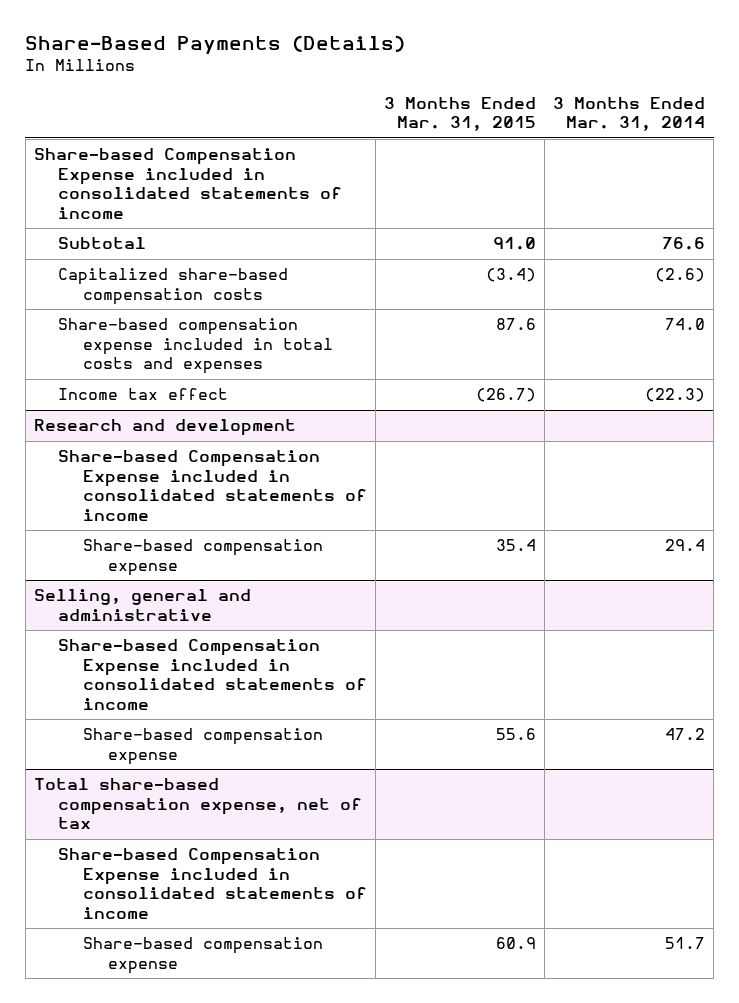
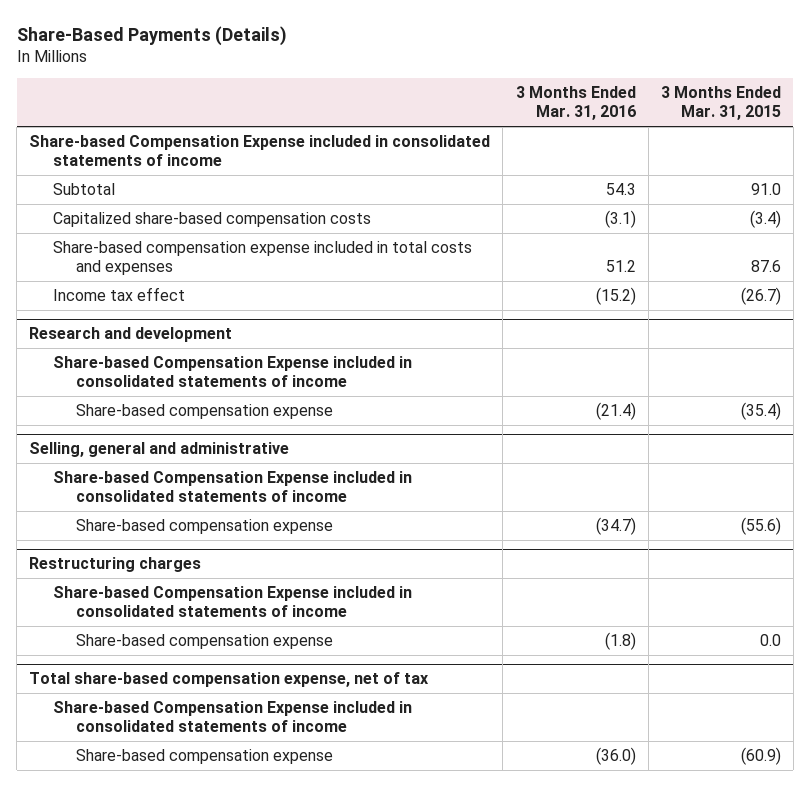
- | 3 Months Ended Mar. 31, 2015 | 3 Months Ended Mar. 31, 2014
+ | 3 Months Ended Mar. 31, 2016 | 3 Months Ended Mar. 31, 2015
@ Research and development
- Share-based compensation expense | 35.4 | 29.4
+ Share-based compensation expense | (21.4) | (35.4)
@ Selling, general and administrative
- Share-based compensation expense | 55.6 | 47.2
+ Share-based compensation expense | (34.7) | (55.6)
+ Restructuring charges
+ Share-based Compensation Expense included in consolidated statements of income
+ Share-based compensation expense | (1.8) | 0.0
@ Total share-based compensation expense, net of tax
- Share-based compensation expense | 60.9 | 51.7
+ Share-based compensation expense | (36.0) | (60.9)

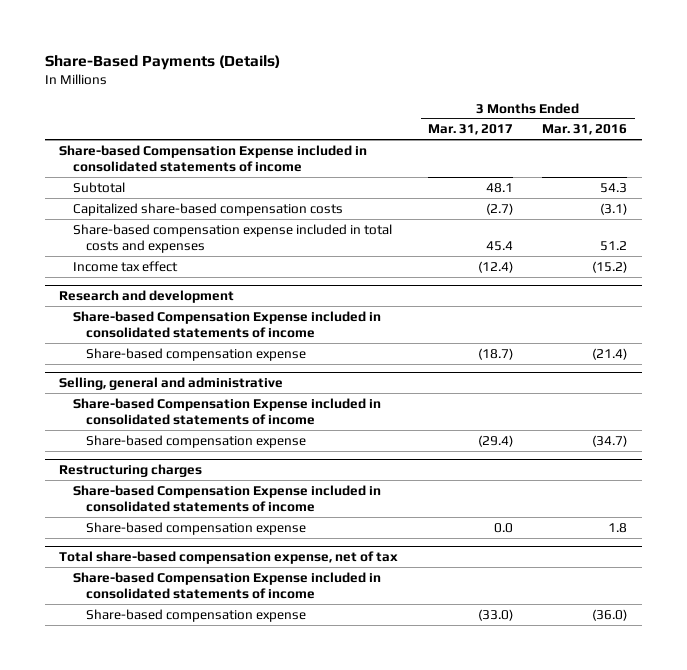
- | 3 Months Ended Mar. 31, 2016 | 3 Months Ended Mar. 31, 2015
+ | 3 Months Ended Mar. 31, 2017 | 3 Months Ended Mar. 31, 2016
@ Restructuring charges
- Share-based compensation expense | (1.8) | 0.0
+ Share-based compensation expense | 0.0 | 1.8

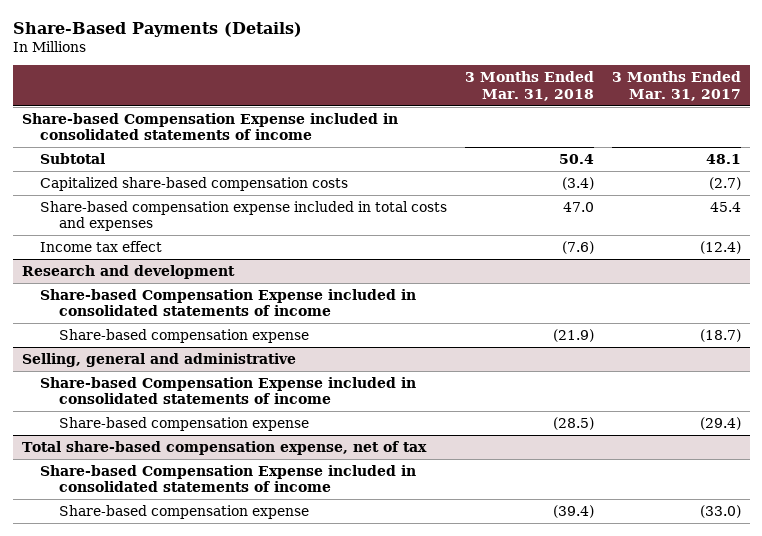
- | 3 Months Ended Mar. 31, 2017 | 3 Months Ended Mar. 31, 2016
+ | 3 Months Ended Mar. 31, 2018 | 3 Months Ended Mar. 31, 2017
- Restructuring charges
- Share-based Compensation Expense included in consolidated statements of income
- Share-based compensation expense | 0.0 | 1.8

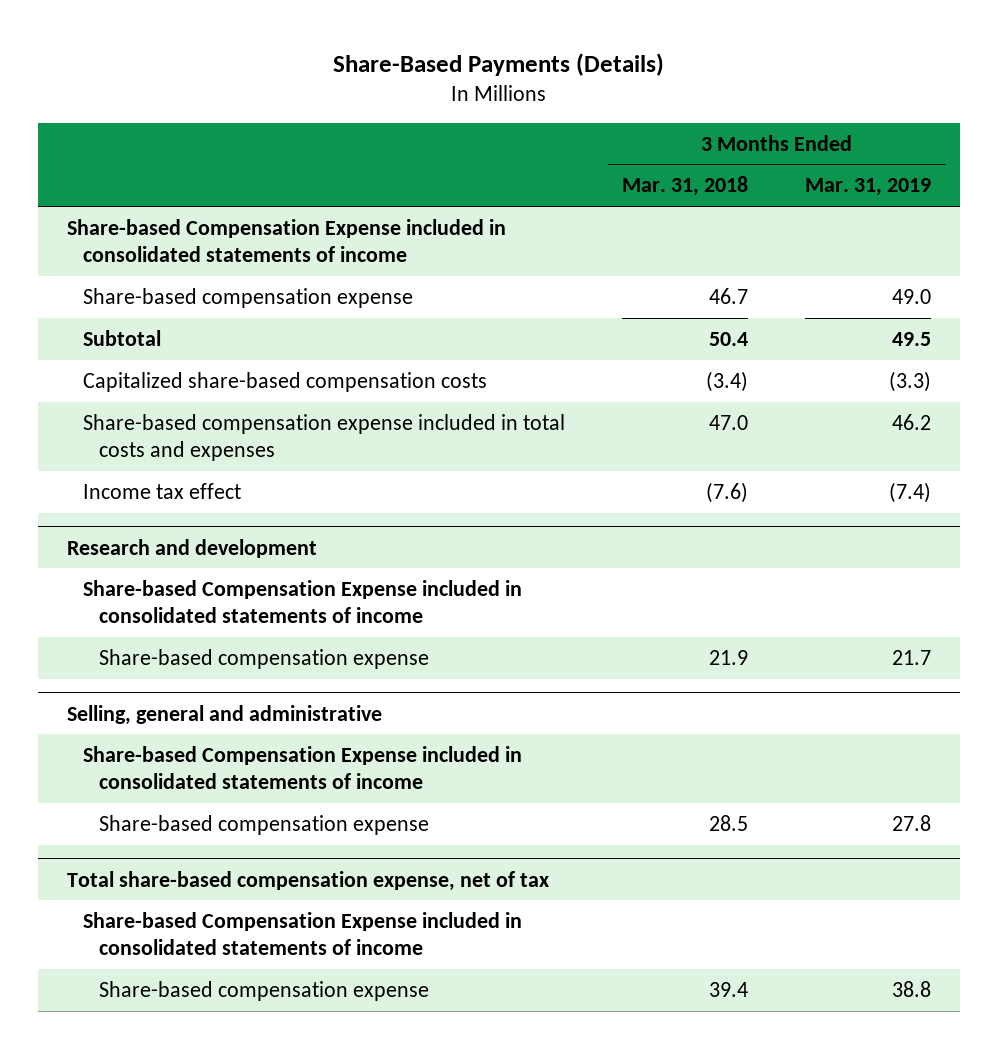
- | 3 Months Ended Mar. 31, 2018 | 3 Months Ended Mar. 31, 2017
+ | 3 Months Ended Mar. 31, 2018 | 3 Months Ended Mar. 31, 2019
+ Share-based compensation expense | 46.7 | 49.0
@ Research and development
- Share-based compensation expense | (21.9) | (18.7)
+ Share-based compensation expense | 21.9 | 21.7
@ Selling, general and administrative
- Share-based compensation expense | (28.5) | (29.4)
+ Share-based compensation expense | 28.5 | 27.8
@ Total share-based compensation expense, net of tax
- Share-based compensation expense | (39.4) | (33.0)
+ Share-based compensation expense | 39.4 | 38.8

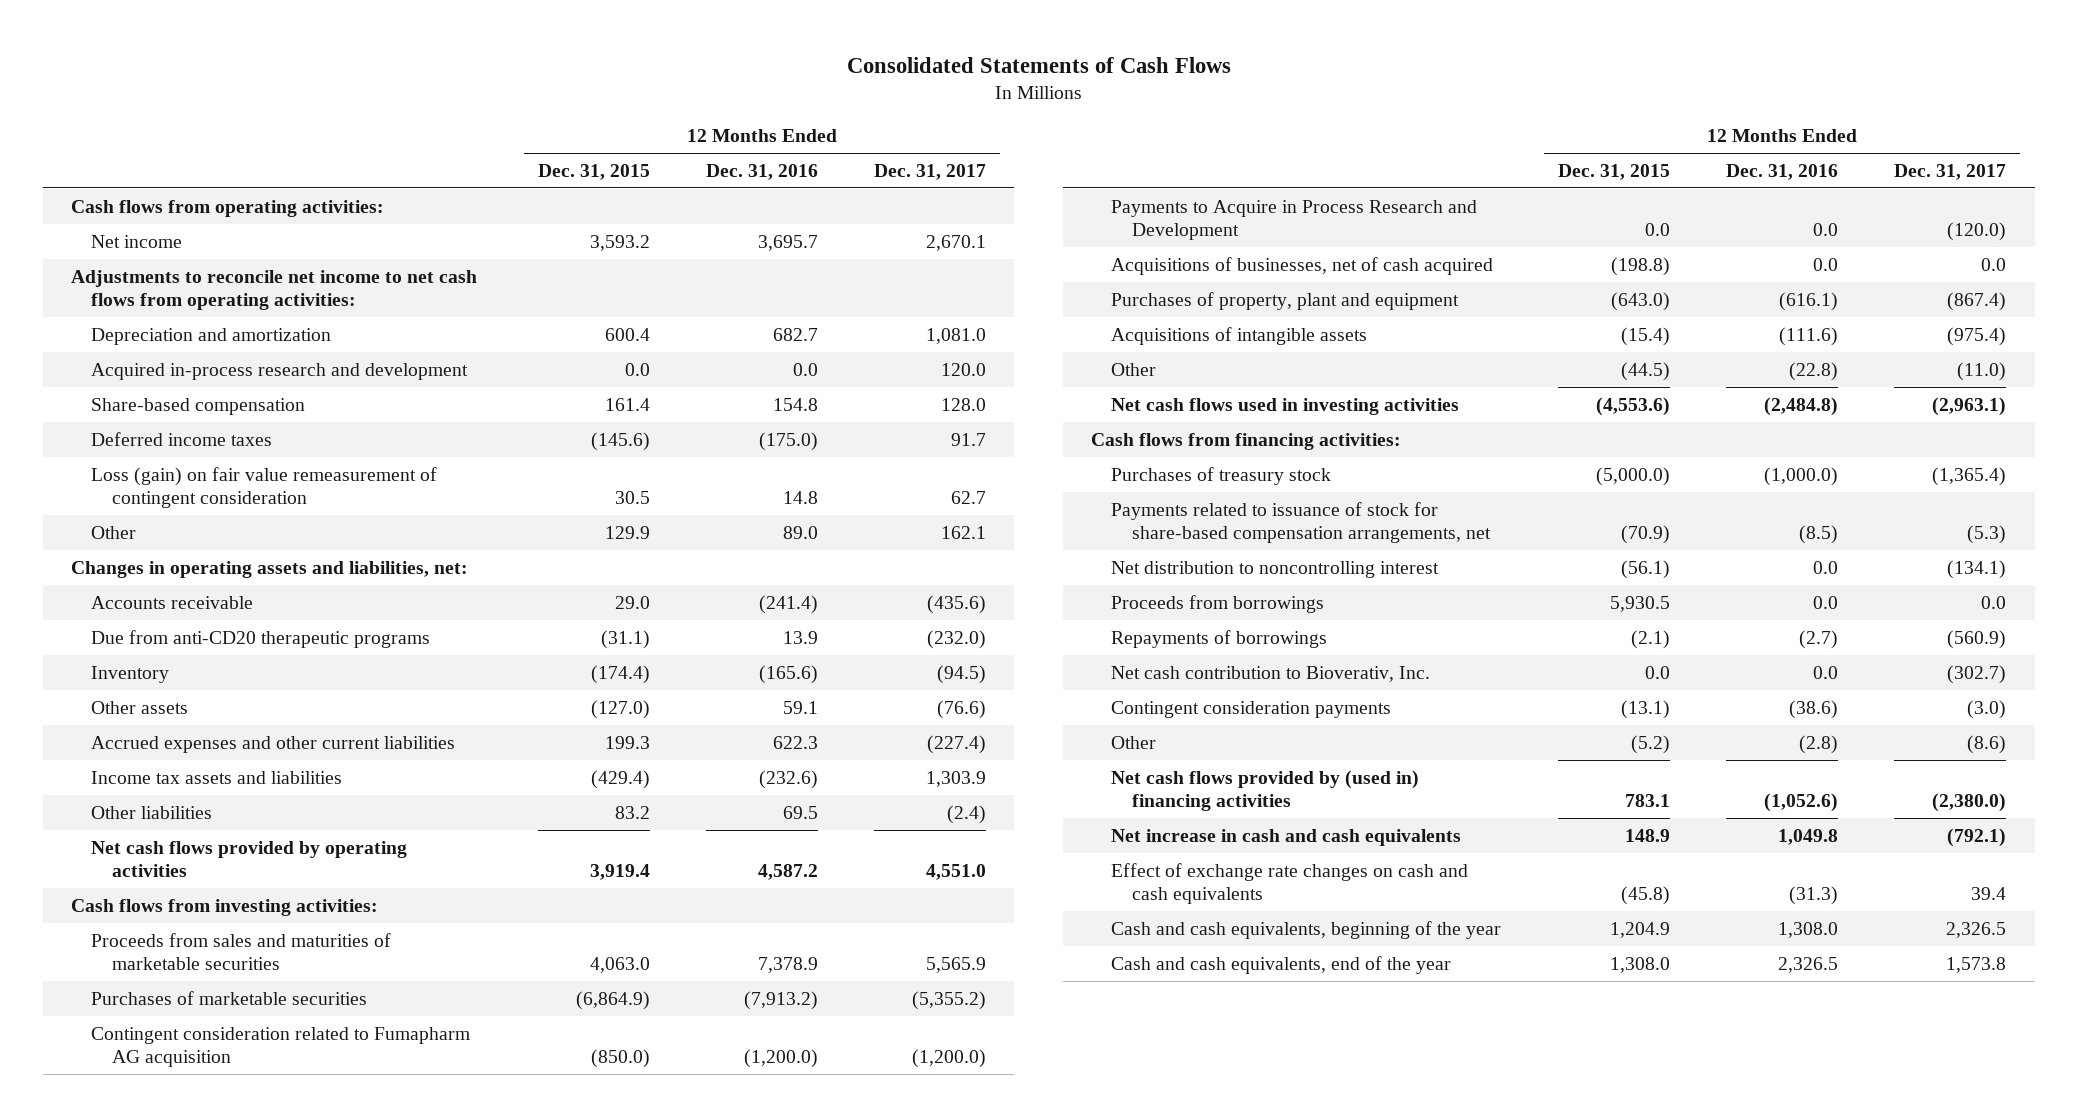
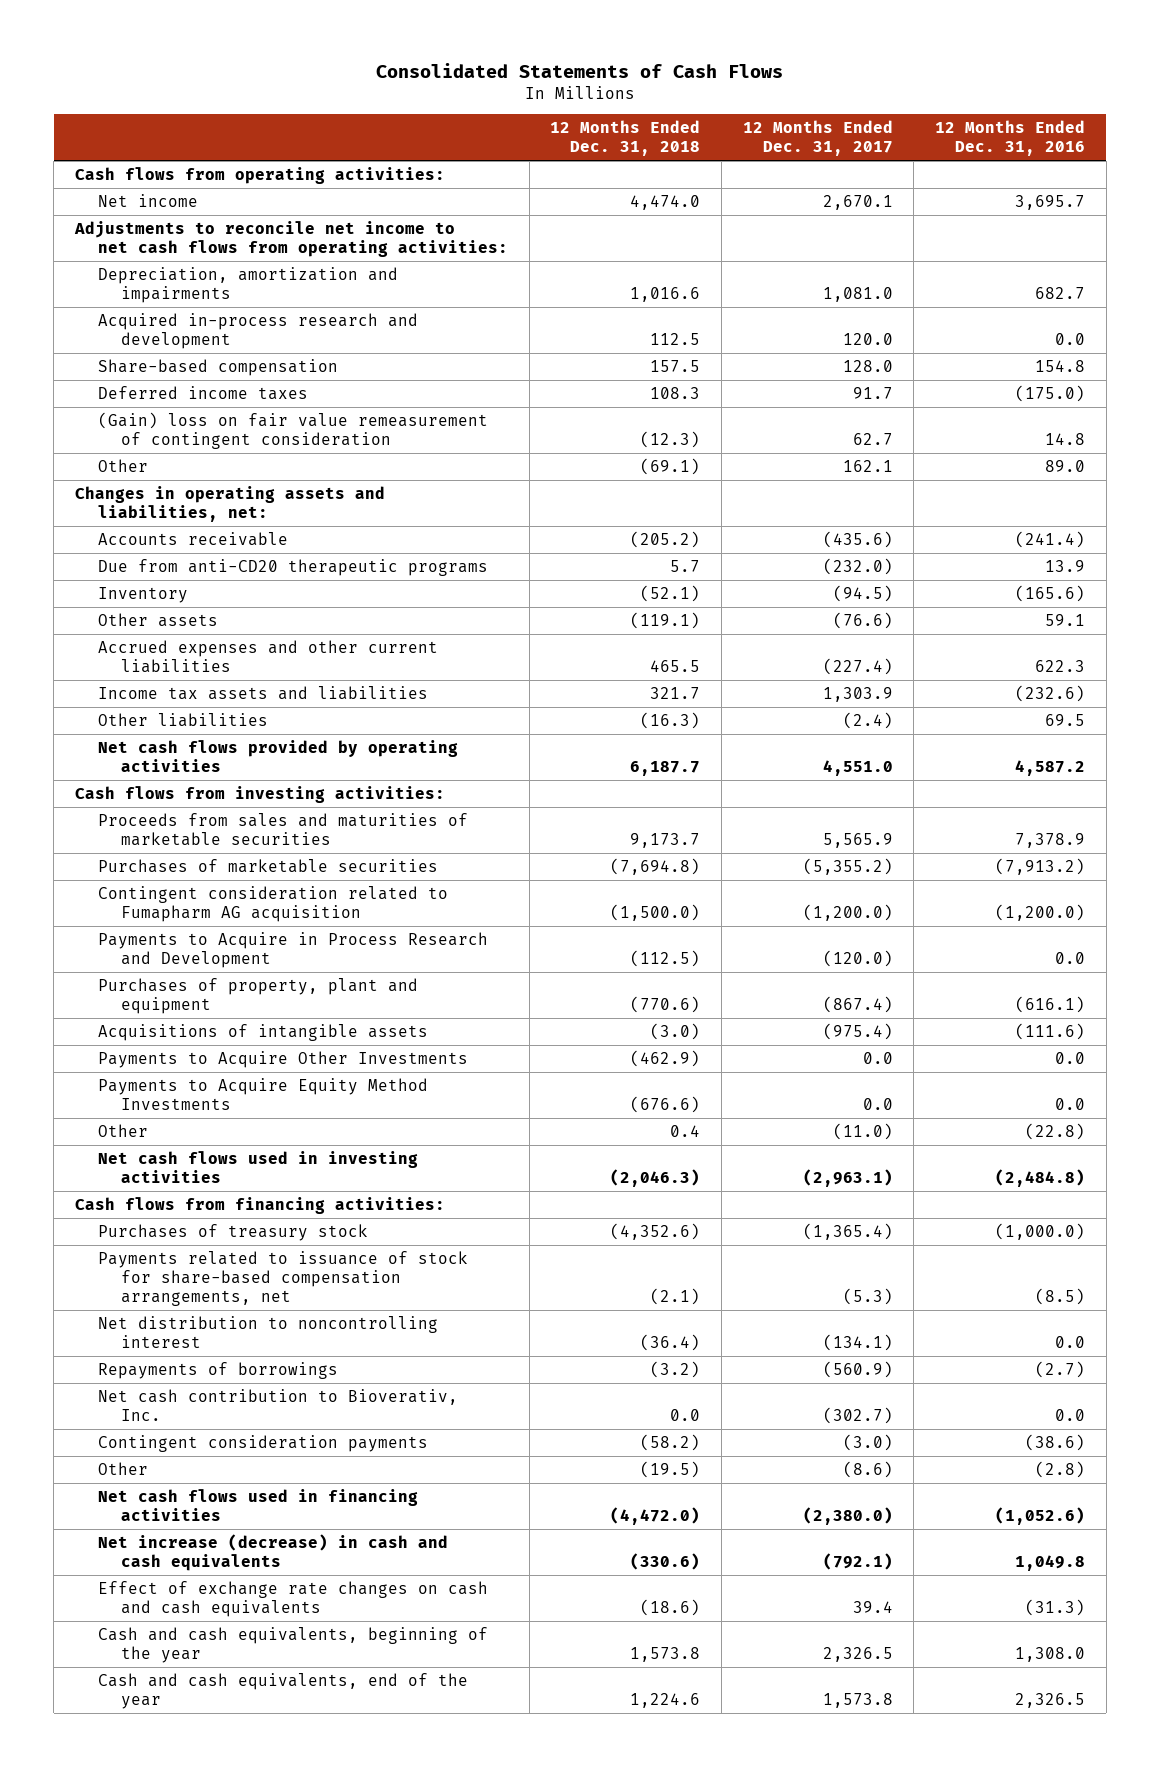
- | 12 Months Ended Dec. 31, 2015 | 12 Months Ended Dec. 31, 2016 | 12 Months Ended Dec. 31, 2017
+ | 12 Months Ended Dec. 31, 2018 | 12 Months Ended Dec. 31, 2017 | 12 Months Ended Dec. 31, 2016
- Depreciation and amortization | 600.4 | 682.7 | 1,081.0
+ Depreciation, amortization and impairments | 1,016.6 | 1,081.0 | 682.7
- Loss (gain) on fair value remeasurement of contingent consideration | 30.5 | 14.8 | 62.7
+ (Gain) loss on fair value remeasurement of contingent consideration | (12.3) | 62.7 | 14.8
- Acquisitions of businesses, net of cash acquired | (198.8) | 0.0 | 0.0
+ Payments to Acquire Other Investments | (462.9) | 0.0 | 0.0
+ Payments to Acquire Equity Method Investments | (676.6) | 0.0 | 0.0
- Proceeds from borrowings | 5,930.5 | 0.0 | 0.0
- Net cash flows provided by (used in) financing activities | 783.1 | (1,052.6) | (2,380.0)
- Net increase in cash and cash equivalents | 148.9 | 1,049.8 | (792.1)
+ Net cash flows used in financing activities | (4,472.0) | (2,380.0) | (1,052.6)
+ Net increase (decrease) in cash and cash equivalents | (330.6) | (792.1) | 1,049.8

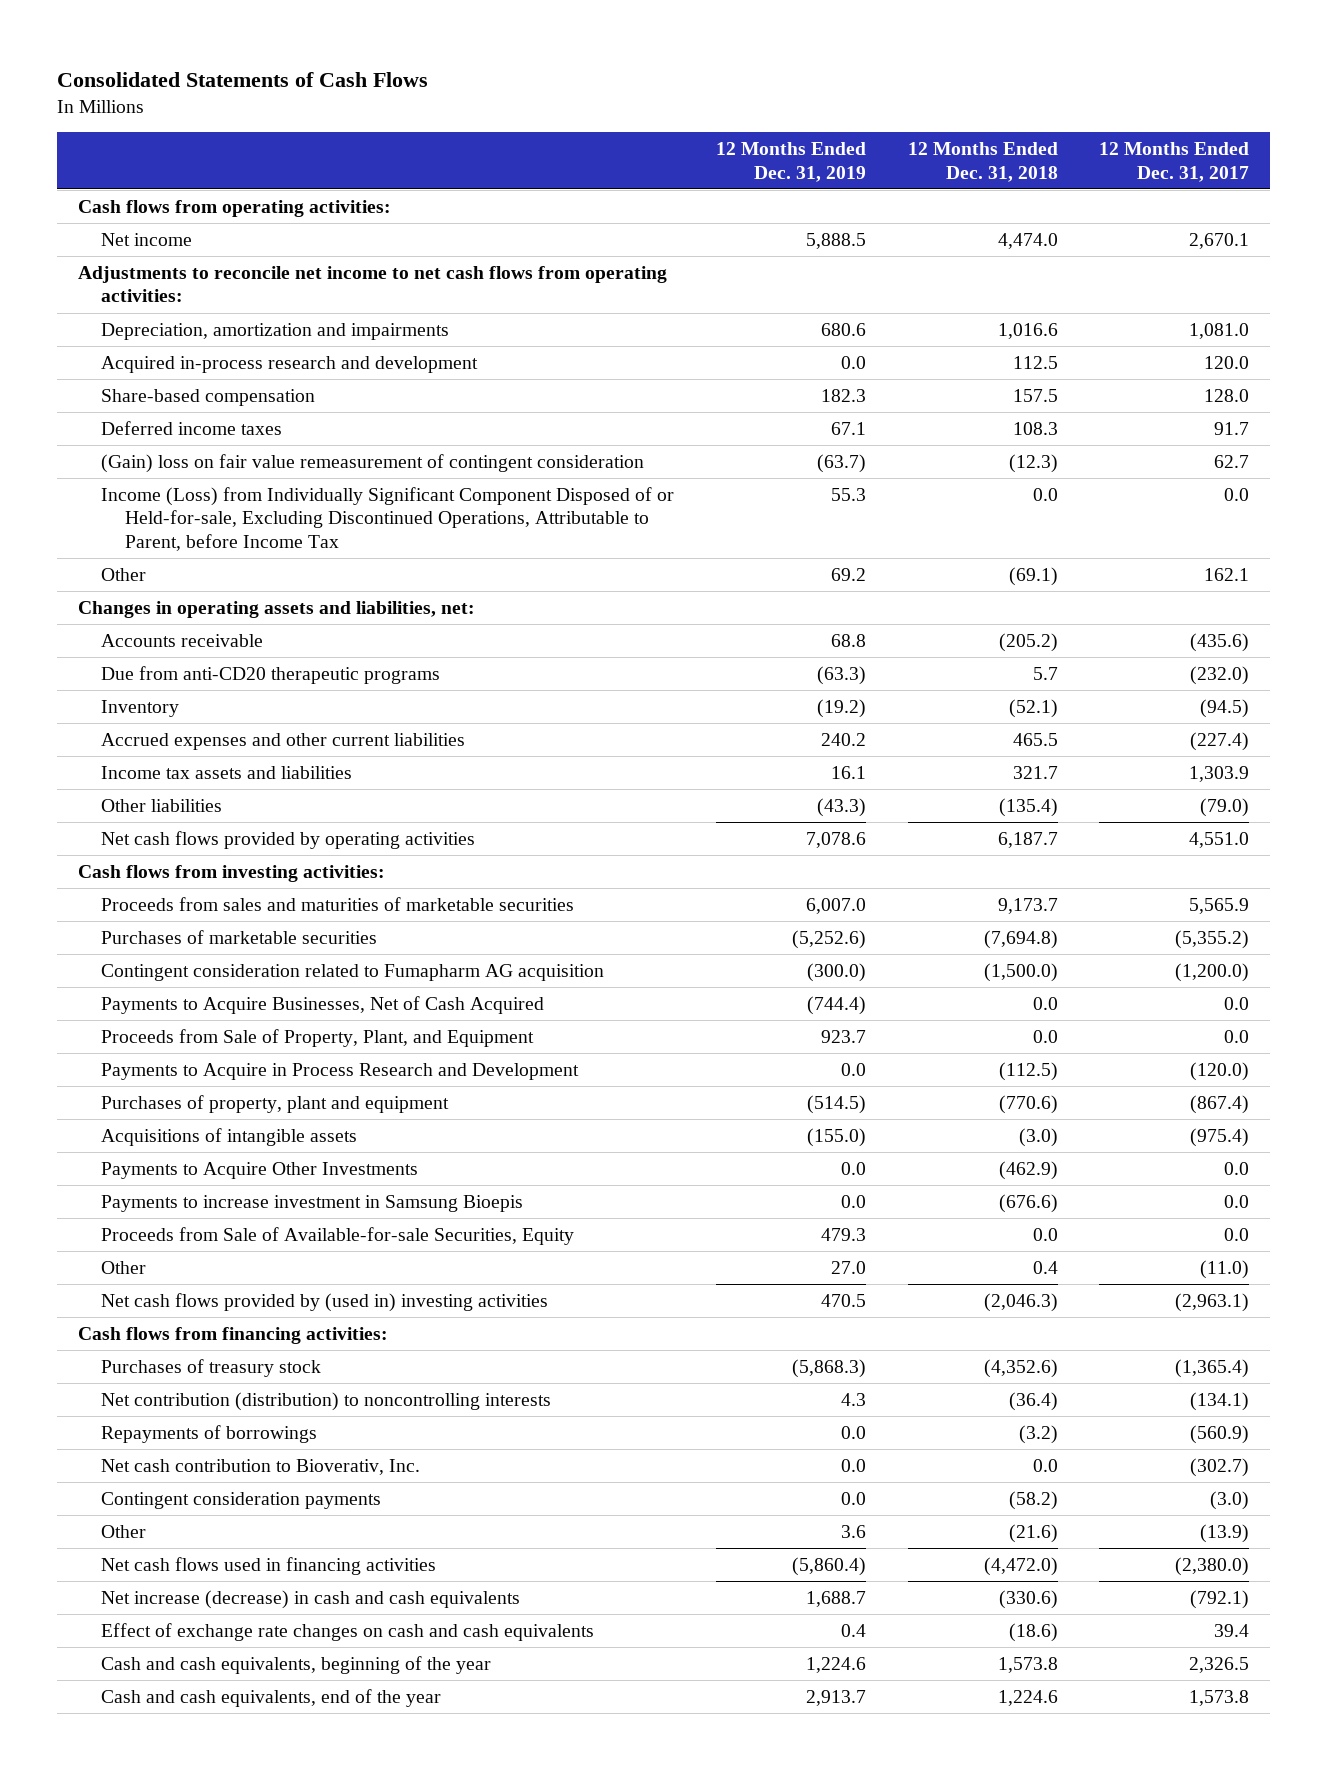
- | 12 Months Ended Dec. 31, 2018 | 12 Months Ended Dec. 31, 2017 | 12 Months Ended Dec. 31, 2016
+ | 12 Months Ended Dec. 31, 2019 | 12 Months Ended Dec. 31, 2018 | 12 Months Ended Dec. 31, 2017
+ Income (Loss) from Individually Significant Component Disposed of or Held-for-sale, Excluding Discontinued Operations, Attributable to Parent, before Income Tax | 55.3 | 0.0 | 0.0
- Other assets | (119.1) | (76.6) | 59.1
- Other liabilities | (16.3) | (2.4) | 69.5
+ Other liabilities | (43.3) | (135.4) | (79.0)
+ Payments to Acquire Businesses, Net of Cash Acquired | (744.4) | 0.0 | 0.0
+ Proceeds from Sale of Property, Plant, and Equipment | 923.7 | 0.0 | 0.0
- Payments to Acquire Equity Method Investments | (676.6) | 0.0 | 0.0
+ Payments to increase investment in Samsung Bioepis | 0.0 | (676.6) | 0.0
+ Proceeds from Sale of Available-for-sale Securities, Equity | 479.3 | 0.0 | 0.0
- Net cash flows used in investing activities | (2,046.3) | (2,963.1) | (2,484.8)
+ Net cash flows provided by (used in) investing activities | 470.5 | (2,046.3) | (2,963.1)
- Payments related to issuance of stock for share-based compensation arrangements, net | (2.1) | (5.3) | (8.5)
- Net distribution to noncontrolling interest | (36.4) | (134.1) | 0.0
+ Net contribution (distribution) to noncontrolling interests | 4.3 | (36.4) | (134.1)
- Other | (19.5) | (8.6) | (2.8)
+ Other | 3.6 | (21.6) | (13.9)

